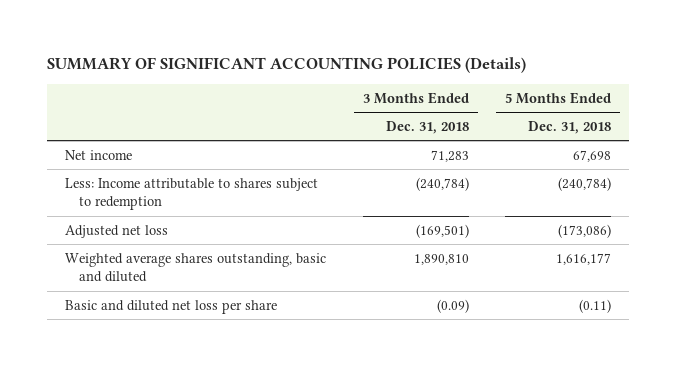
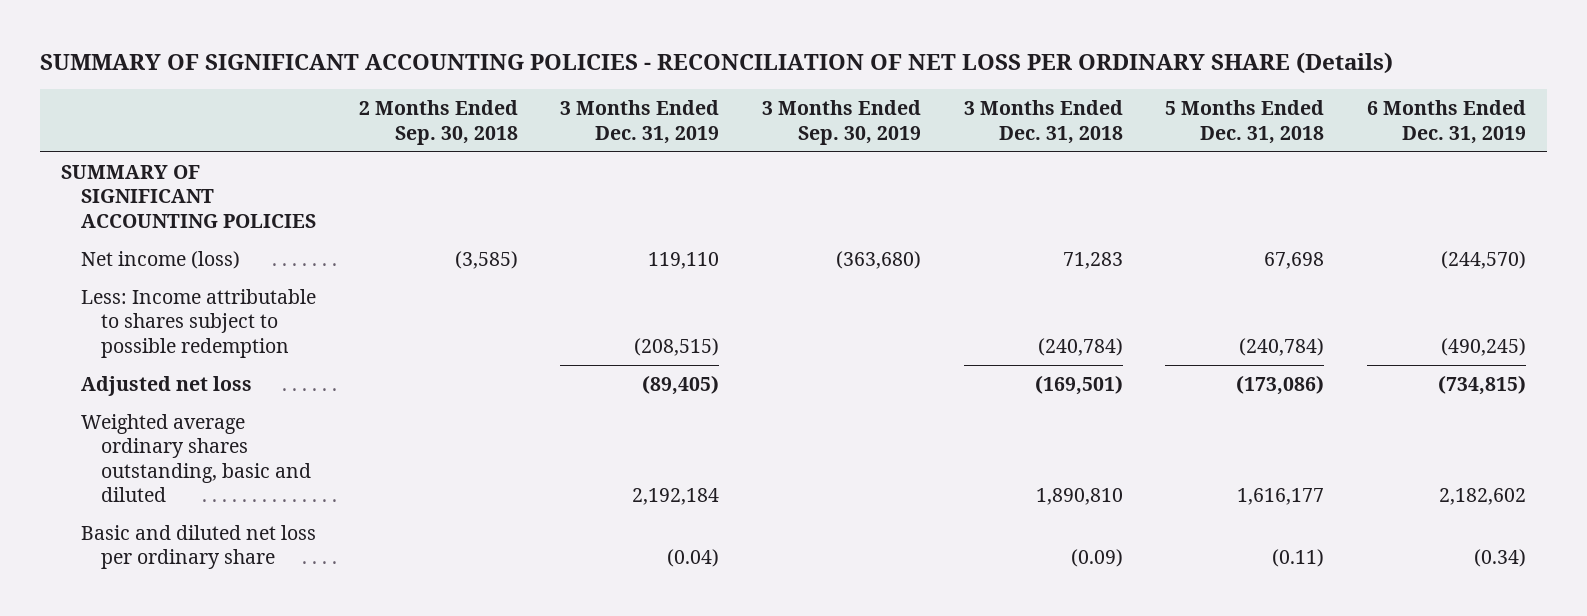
- SUMMARY OF SIGNIFICANT ACCOUNTING POLICIES (Details)
+ SUMMARY OF SIGNIFICANT ACCOUNTING POLICIES - RECONCILIATION OF NET LOSS PER ORDINARY SHARE (Details)
- | 3 Months Ended Dec. 31, 2018 | 5 Months Ended Dec. 31, 2018
+ | 2 Months Ended Sep. 30, 2018 | 3 Months Ended Dec. 31, 2019 | 3 Months Ended Sep. 30, 2019 | 3 Months Ended Dec. 31, 2018 | 5 Months Ended Dec. 31, 2018 | 6 Months Ended Dec. 31, 2019
- Net income | 71,283 | 67,698
- Less: Income attributable to shares subject to redemption | (240,784) | (240,784)
+ SUMMARY OF SIGNIFICANT ACCOUNTING POLICIES
+ Net income (loss) | (3,585) | 119,110 | (363,680) | 71,283 | 67,698 | (244,570)
+ Less: Income attributable to shares subject to possible redemption | | (208,515) | | (240,784) | (240,784) | (490,245)
- Weighted average shares outstanding, basic and diluted | 1,890,810 | 1,616,177
- Basic and diluted net loss per share | (0.09) | (0.11)
+ Weighted average ordinary shares outstanding, basic and diluted | | 2,192,184 | | 1,890,810 | 1,616,177 | 2,182,602
+ Basic and diluted net loss per ordinary share | | (0.04) | | (0.09) | (0.11) | (0.34)

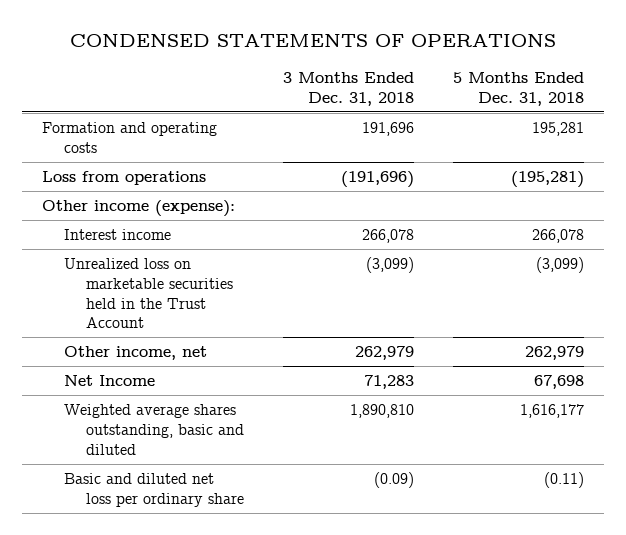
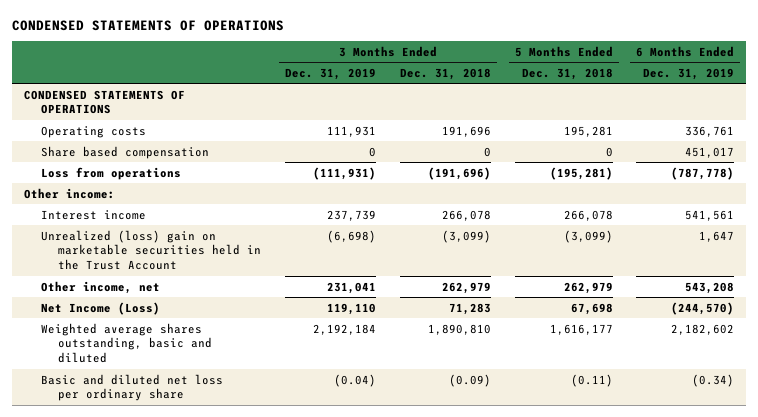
- | 3 Months Ended Dec. 31, 2018 | 5 Months Ended Dec. 31, 2018
+ | 3 Months Ended Dec. 31, 2019 | 3 Months Ended Dec. 31, 2018 | 5 Months Ended Dec. 31, 2018 | 6 Months Ended Dec. 31, 2019
- Formation and operating costs | 191,696 | 195,281
+ CONDENSED STATEMENTS OF OPERATIONS
+ Operating costs | 111,931 | 191,696 | 195,281 | 336,761
+ Share based compensation | 0 | 0 | 0 | 451,017
- Other income (expense):
+ Other income:
- Unrealized loss on marketable securities held in the Trust Account | (3,099) | (3,099)
+ Unrealized (loss) gain on marketable securities held in the Trust Account | (6,698) | (3,099) | (3,099) | 1,647
- Net Income | 71,283 | 67,698
+ Net Income (Loss) | 119,110 | 71,283 | 67,698 | (244,570)

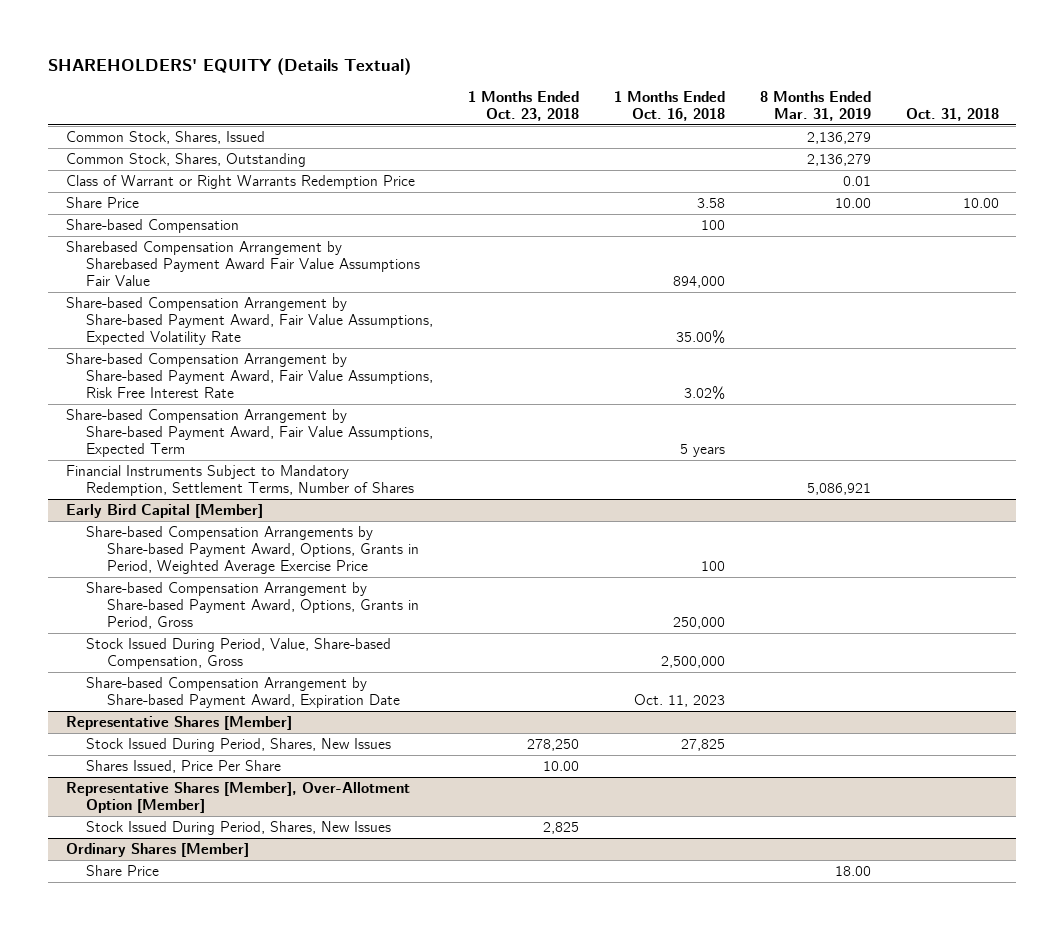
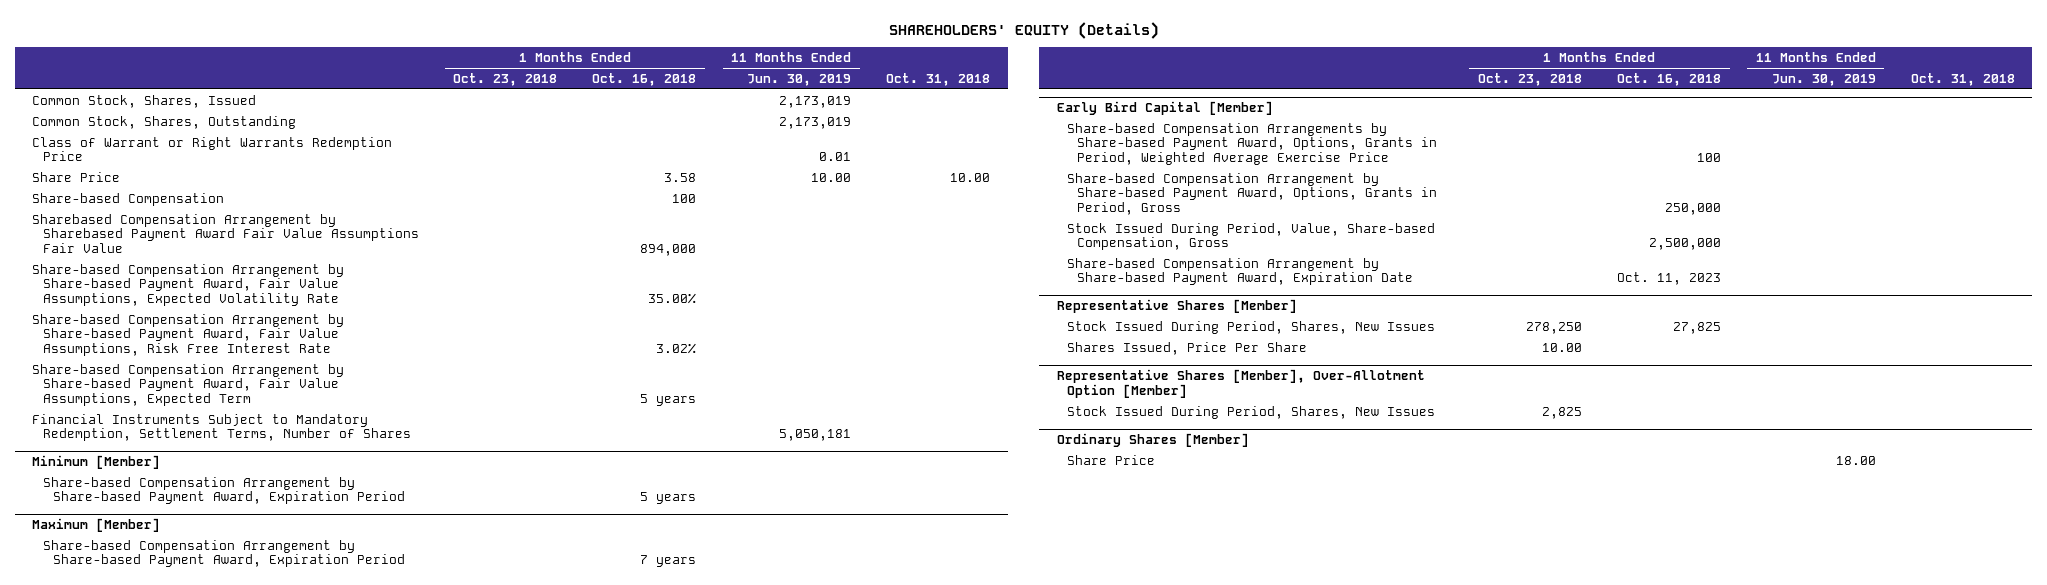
- SHAREHOLDERS' EQUITY (Details Textual)
+ SHAREHOLDERS' EQUITY (Details)
- | 1 Months Ended Oct. 23, 2018 | 1 Months Ended Oct. 16, 2018 | 8 Months Ended Mar. 31, 2019 | Oct. 31, 2018
+ | 1 Months Ended Oct. 23, 2018 | 1 Months Ended Oct. 16, 2018 | 11 Months Ended Jun. 30, 2019 | Oct. 31, 2018
+ Minimum [Member]
+ Share-based Compensation Arrangement by Share-based Payment Award, Expiration Period | | 5 years | |
+ Maximum [Member]
+ Share-based Compensation Arrangement by Share-based Payment Award, Expiration Period | | 7 years | |

